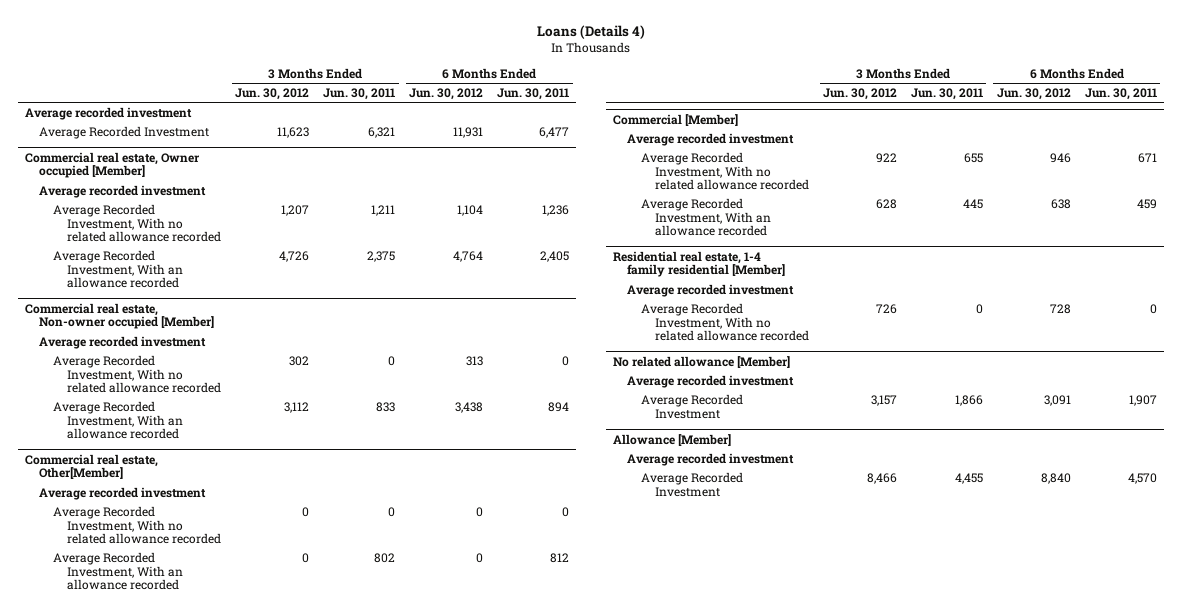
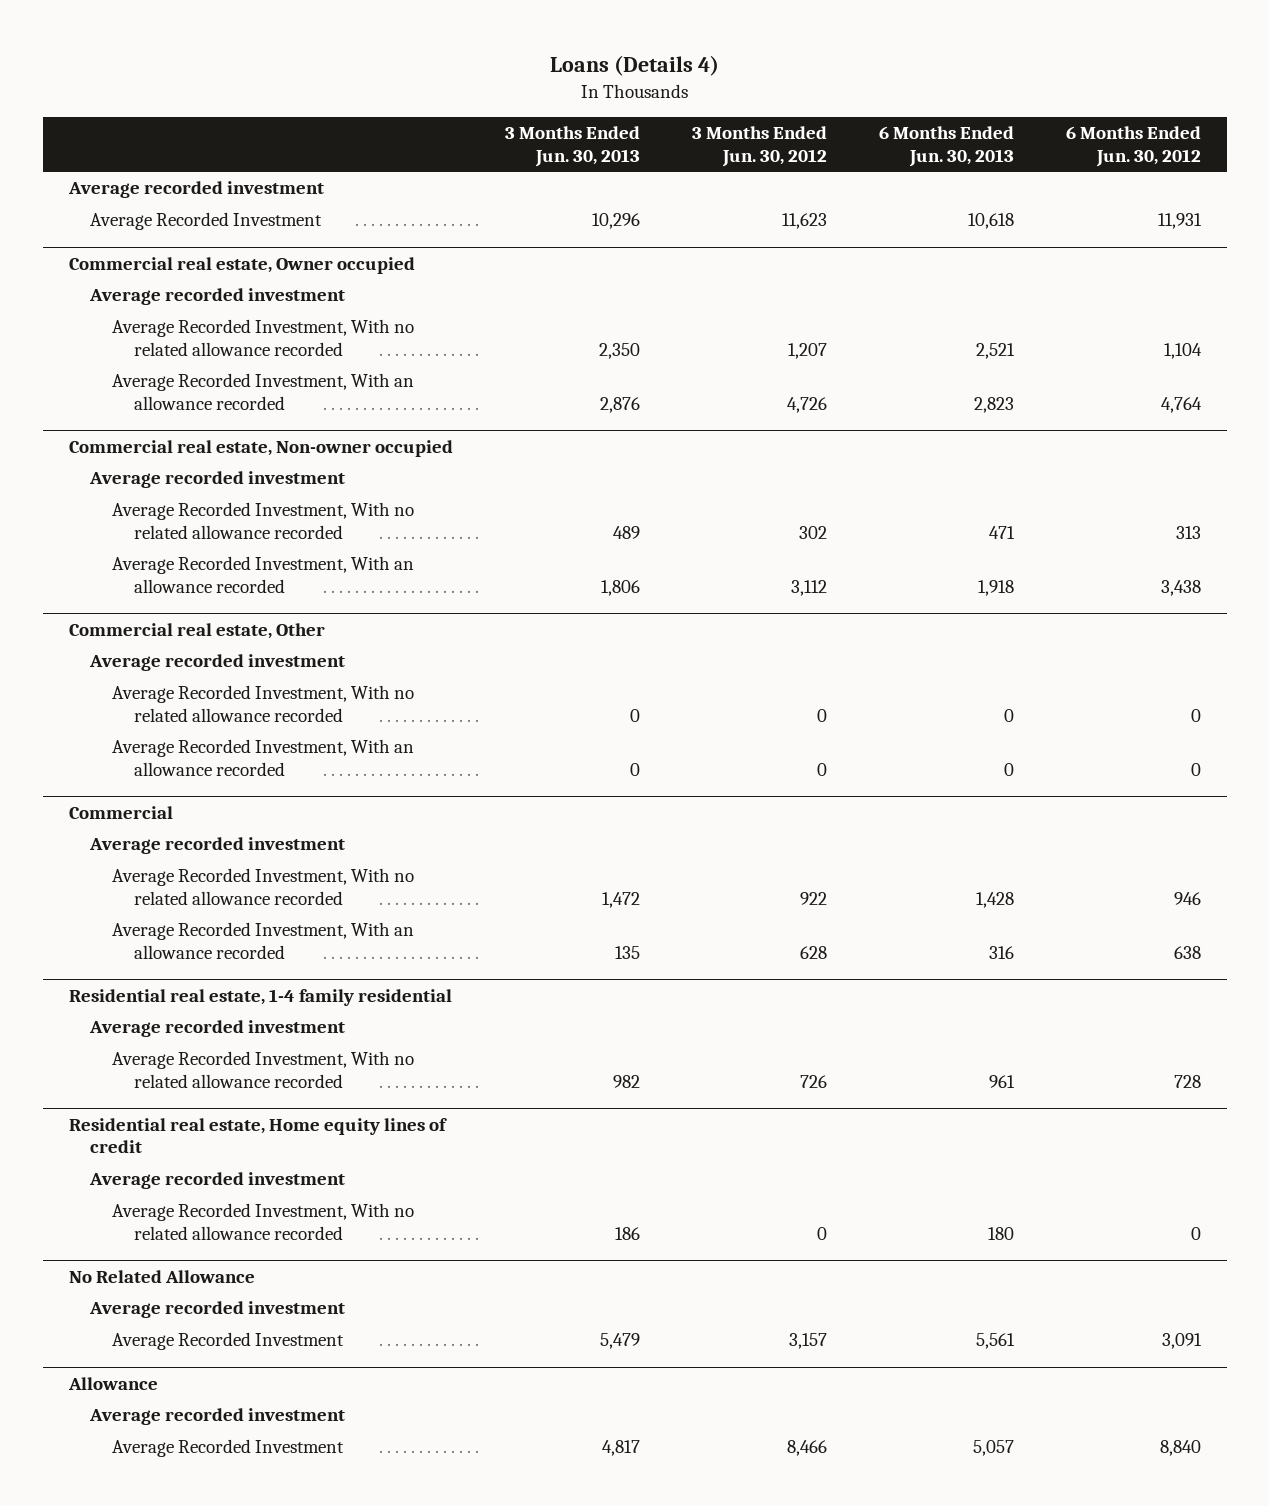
- | 3 Months Ended Jun. 30, 2012 | 3 Months Ended Jun. 30, 2011 | 6 Months Ended Jun. 30, 2012 | 6 Months Ended Jun. 30, 2011
+ | 3 Months Ended Jun. 30, 2013 | 3 Months Ended Jun. 30, 2012 | 6 Months Ended Jun. 30, 2013 | 6 Months Ended Jun. 30, 2012
- Commercial real estate, Owner occupied [Member]
+ Commercial real estate, Owner occupied
- Commercial real estate, Non-owner occupied [Member]
+ Commercial real estate, Non-owner occupied
- Commercial real estate, Other[Member]
+ Commercial real estate, Other
- Commercial [Member]
+ Commercial
- Residential real estate, 1-4 family residential [Member]
+ Residential real estate, 1-4 family residential
- No related allowance [Member]
+ Residential real estate, Home equity lines of credit
+ Average Recorded Investment, With no related allowance recorded | 186 | 0 | 180 | 0
+ No Related Allowance
+ Average recorded investment
- Allowance [Member]
+ Allowance

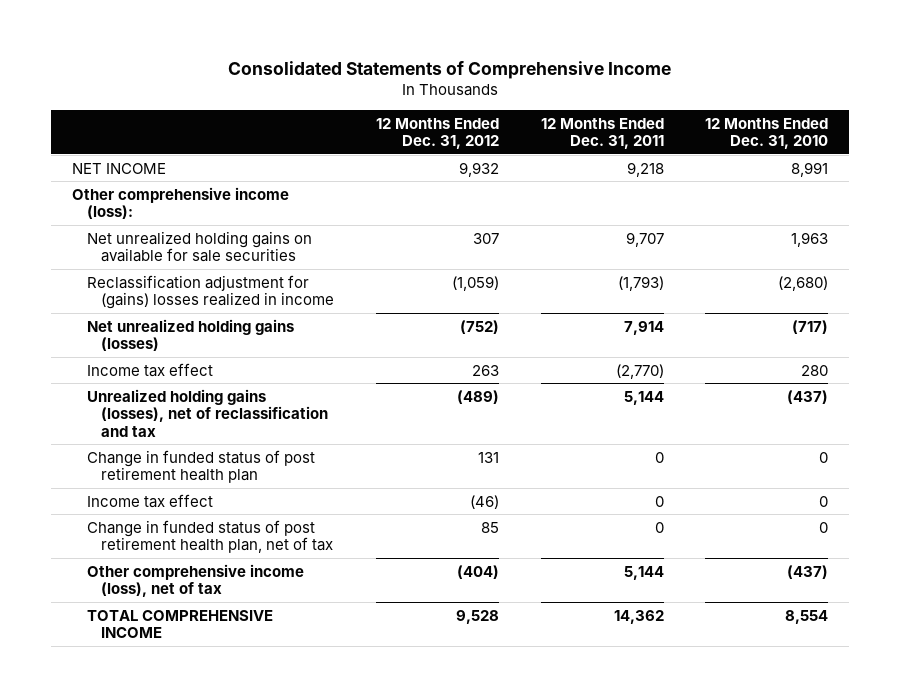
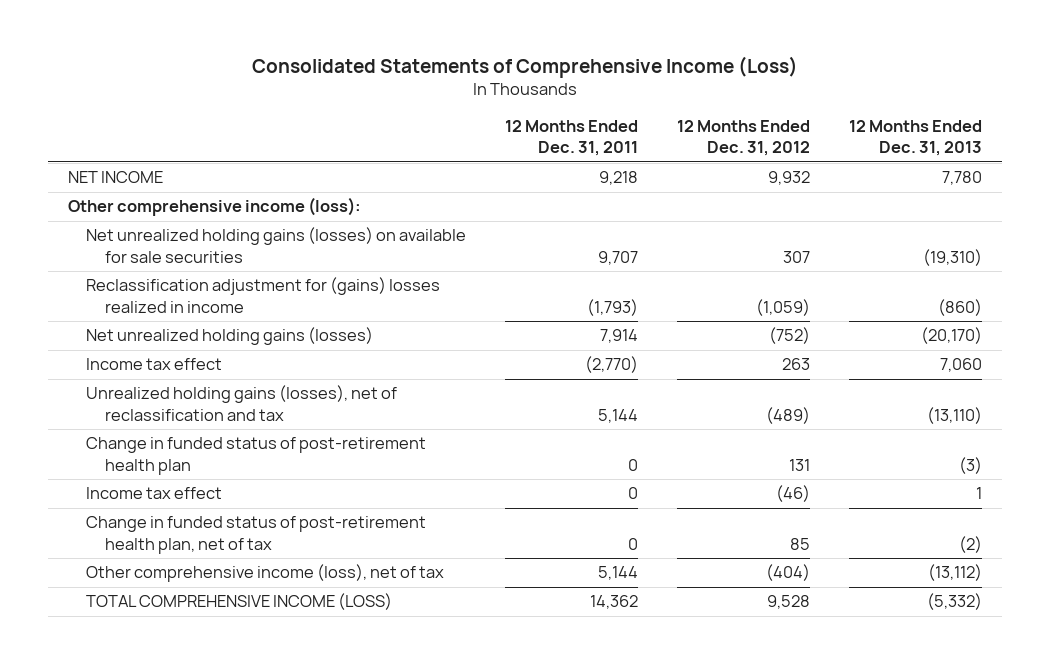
- Consolidated Statements of Comprehensive Income
+ Consolidated Statements of Comprehensive Income (Loss)
- | 12 Months Ended Dec. 31, 2012 | 12 Months Ended Dec. 31, 2011 | 12 Months Ended Dec. 31, 2010
+ | 12 Months Ended Dec. 31, 2011 | 12 Months Ended Dec. 31, 2012 | 12 Months Ended Dec. 31, 2013
- Net unrealized holding gains on available for sale securities | 307 | 9,707 | 1,963
+ Net unrealized holding gains (losses) on available for sale securities | 9,707 | 307 | (19,310)
- Change in funded status of post retirement health plan | 131 | 0 | 0
+ Change in funded status of post-retirement health plan | 0 | 131 | (3)
- Change in funded status of post retirement health plan, net of tax | 85 | 0 | 0
+ Change in funded status of post-retirement health plan, net of tax | 0 | 85 | (2)
- TOTAL COMPREHENSIVE INCOME | 9,528 | 14,362 | 8,554
+ TOTAL COMPREHENSIVE INCOME (LOSS) | 14,362 | 9,528 | (5,332)

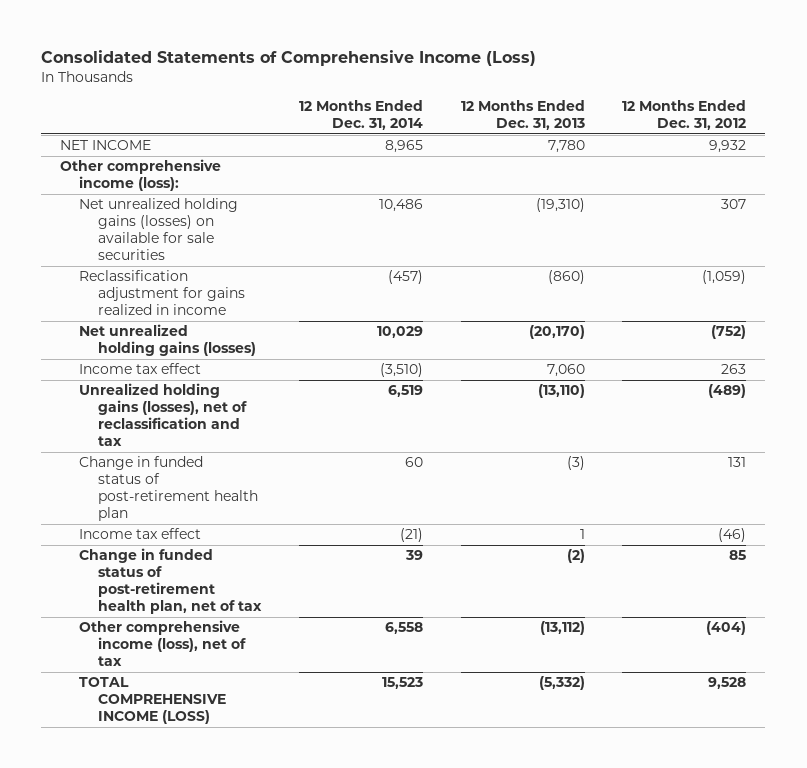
- | 12 Months Ended Dec. 31, 2011 | 12 Months Ended Dec. 31, 2012 | 12 Months Ended Dec. 31, 2013
+ | 12 Months Ended Dec. 31, 2014 | 12 Months Ended Dec. 31, 2013 | 12 Months Ended Dec. 31, 2012
- Reclassification adjustment for (gains) losses realized in income | (1,793) | (1,059) | (860)
+ Reclassification adjustment for gains realized in income | (457) | (860) | (1,059)

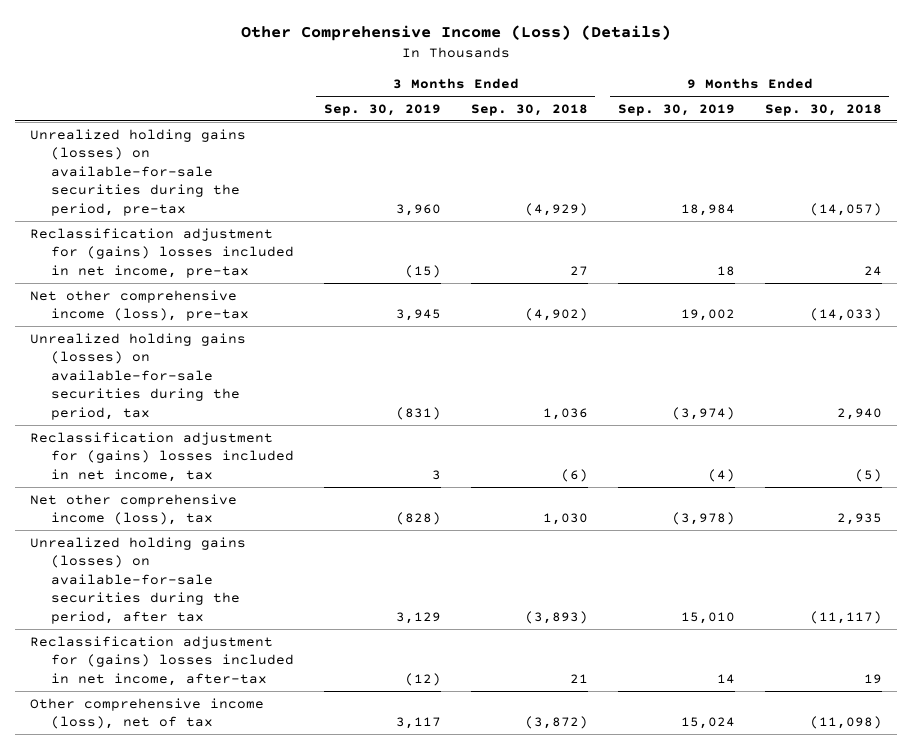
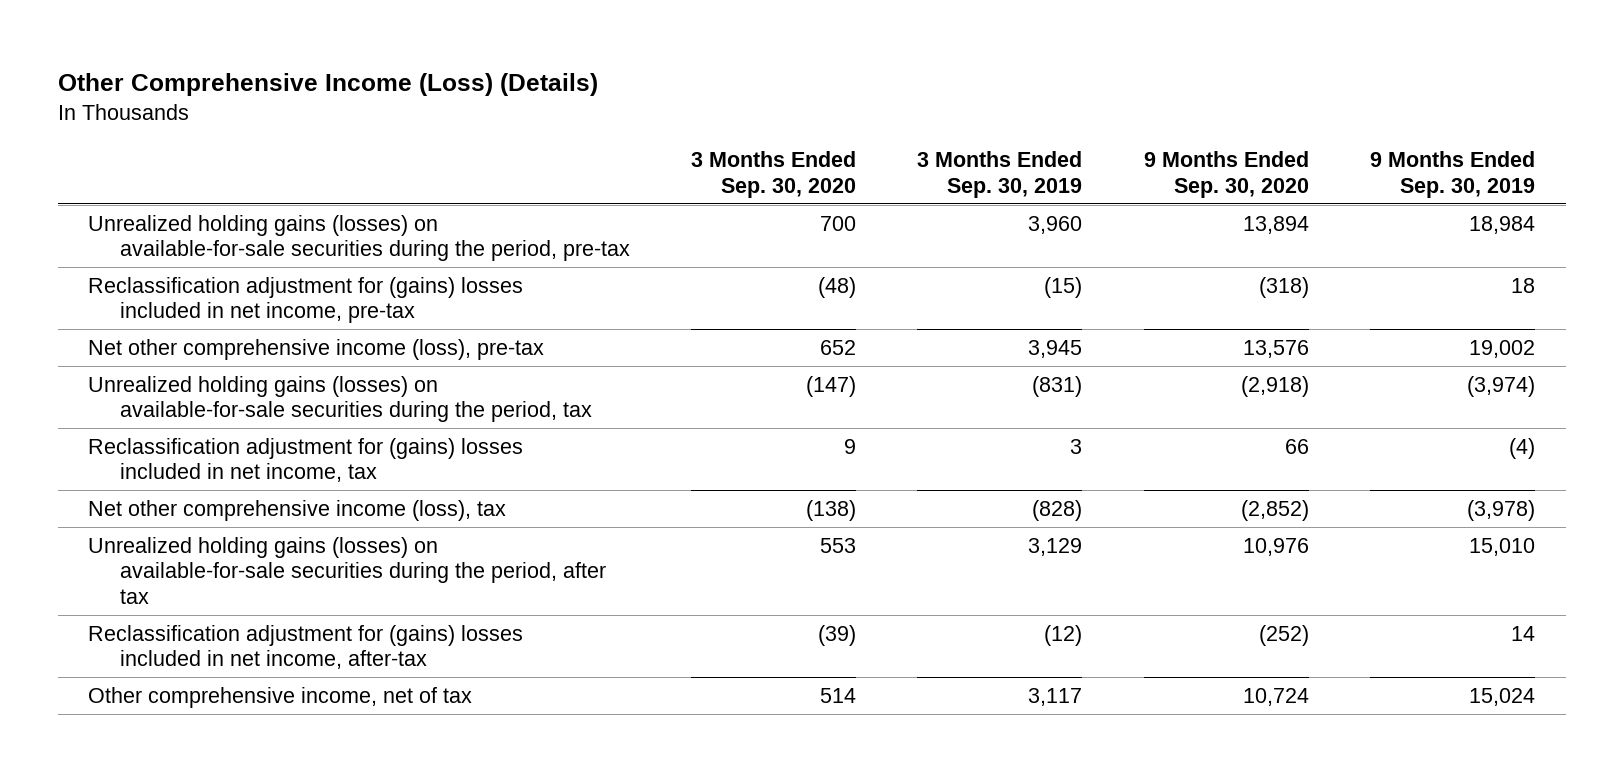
- | 3 Months Ended Sep. 30, 2019 | 3 Months Ended Sep. 30, 2018 | 9 Months Ended Sep. 30, 2019 | 9 Months Ended Sep. 30, 2018
+ | 3 Months Ended Sep. 30, 2020 | 3 Months Ended Sep. 30, 2019 | 9 Months Ended Sep. 30, 2020 | 9 Months Ended Sep. 30, 2019
- Other comprehensive income (loss), net of tax | 3,117 | (3,872) | 15,024 | (11,098)
+ Other comprehensive income, net of tax | 514 | 3,117 | 10,724 | 15,024

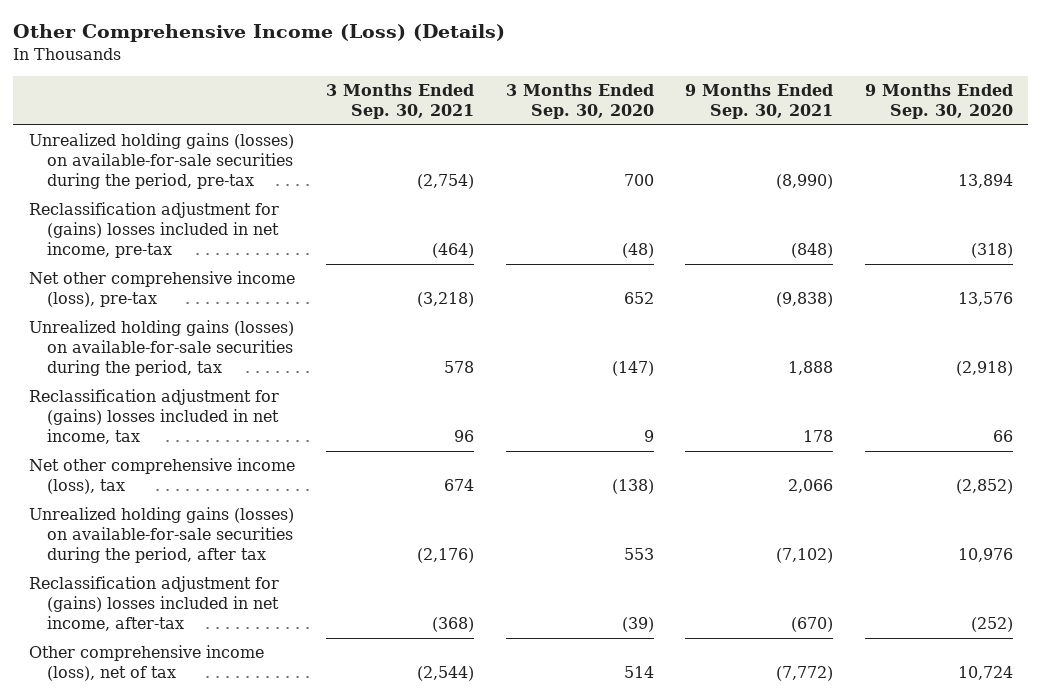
- | 3 Months Ended Sep. 30, 2020 | 3 Months Ended Sep. 30, 2019 | 9 Months Ended Sep. 30, 2020 | 9 Months Ended Sep. 30, 2019
+ | 3 Months Ended Sep. 30, 2021 | 3 Months Ended Sep. 30, 2020 | 9 Months Ended Sep. 30, 2021 | 9 Months Ended Sep. 30, 2020
- Other comprehensive income, net of tax | 514 | 3,117 | 10,724 | 15,024
+ Other comprehensive income (loss), net of tax | (2,544) | 514 | (7,772) | 10,724

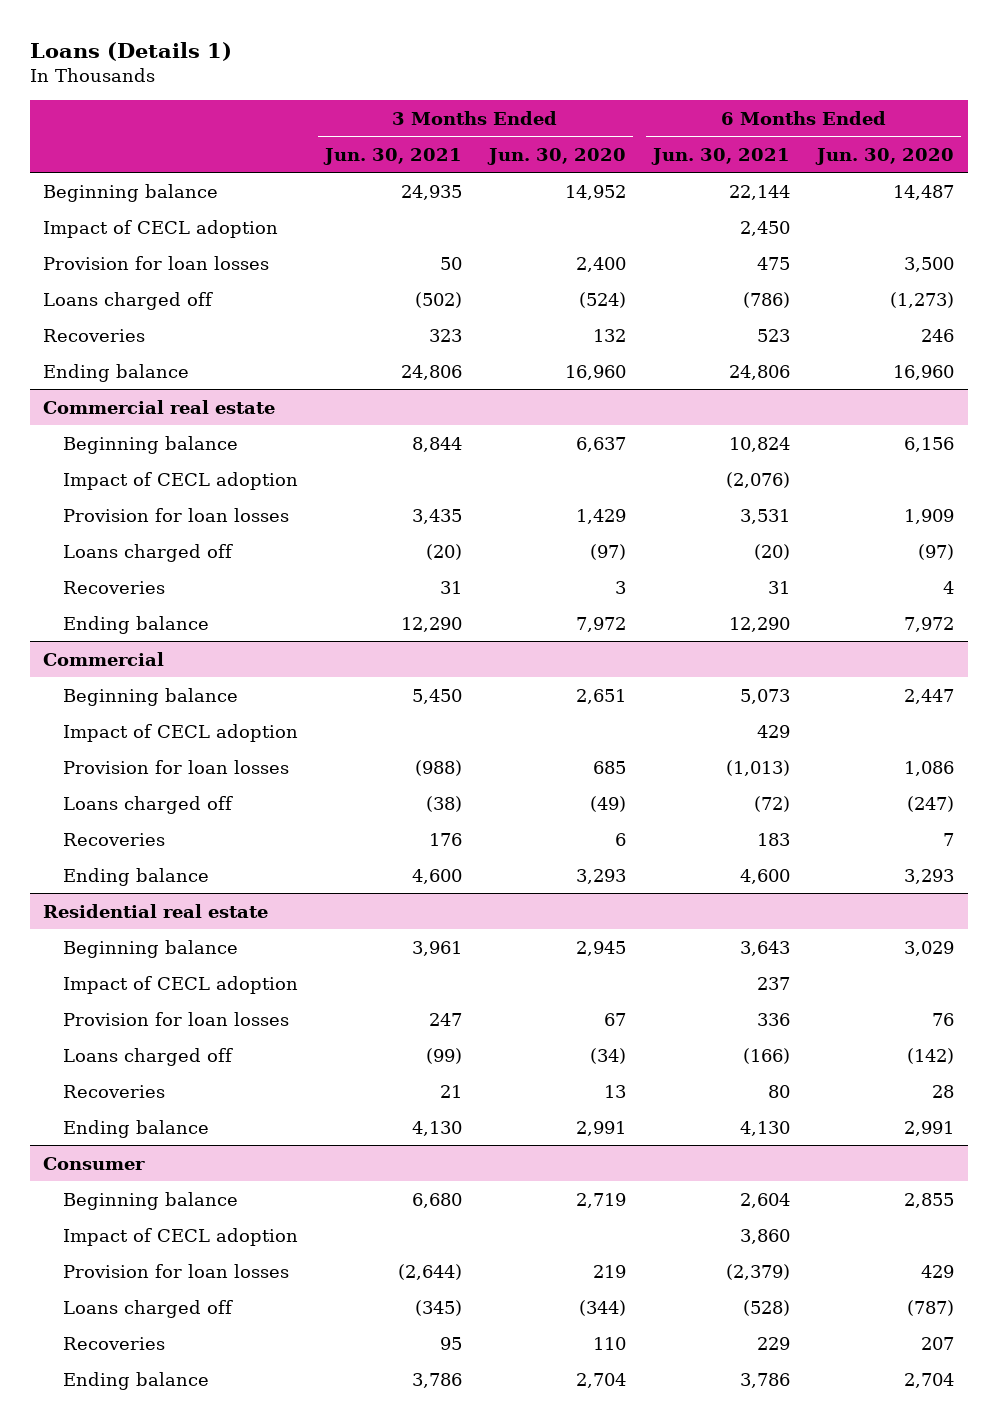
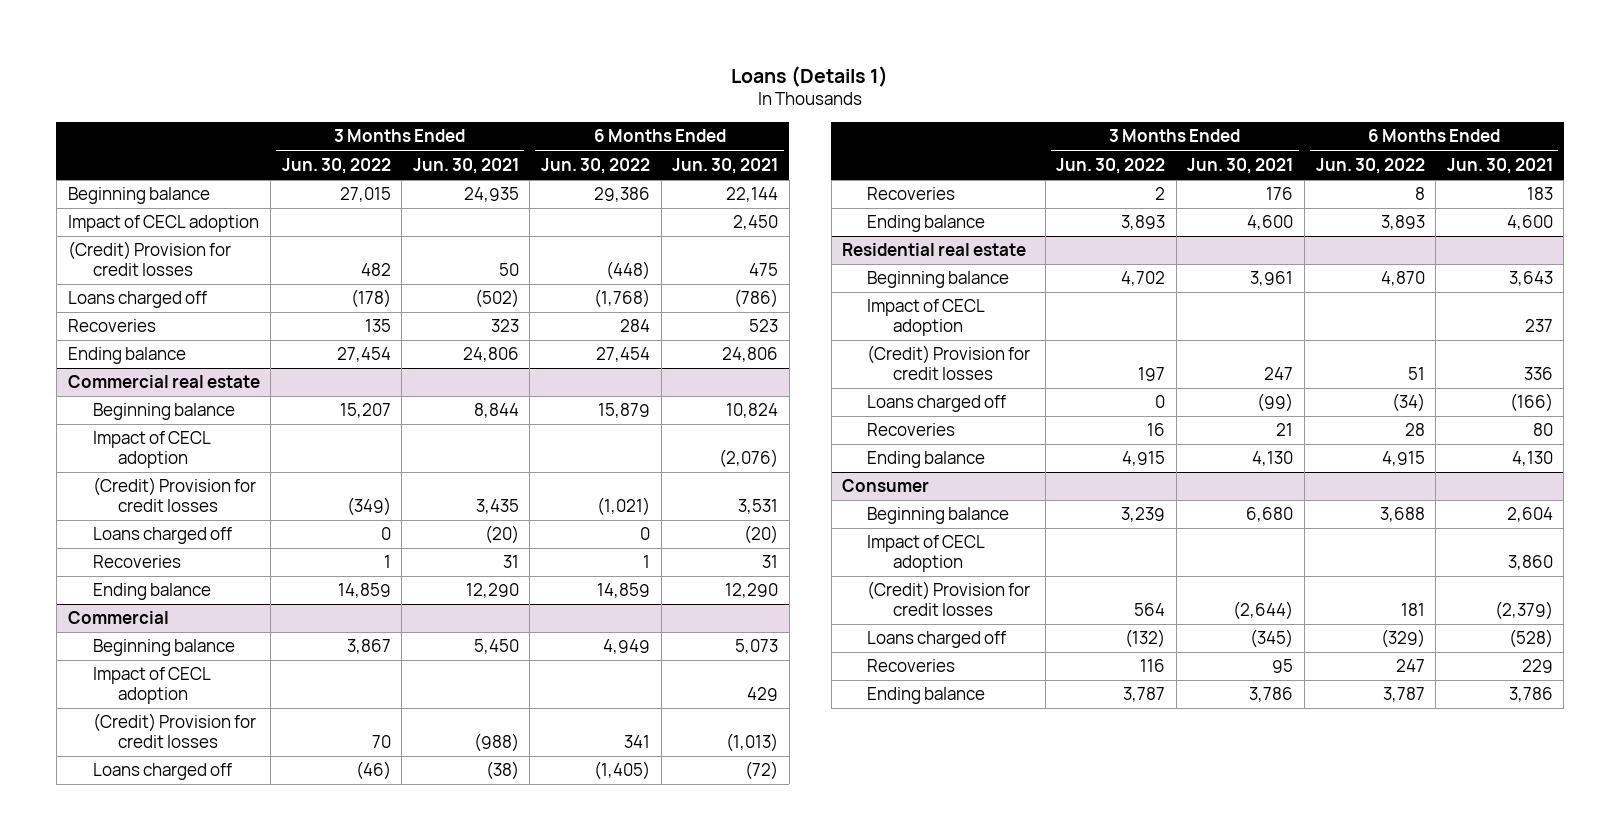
- | 3 Months Ended Jun. 30, 2021 | 3 Months Ended Jun. 30, 2020 | 6 Months Ended Jun. 30, 2021 | 6 Months Ended Jun. 30, 2020
+ | 3 Months Ended Jun. 30, 2022 | 3 Months Ended Jun. 30, 2021 | 6 Months Ended Jun. 30, 2022 | 6 Months Ended Jun. 30, 2021
- Provision for loan losses | 50 | 2,400 | 475 | 3,500
+ (Credit) Provision for credit losses | 482 | 50 | (448) | 475
@ Commercial real estate
- Provision for loan losses | 3,435 | 1,429 | 3,531 | 1,909
+ (Credit) Provision for credit losses | (349) | 3,435 | (1,021) | 3,531
@ Commercial
- Provision for loan losses | (988) | 685 | (1,013) | 1,086
+ (Credit) Provision for credit losses | 70 | (988) | 341 | (1,013)
@ Residential real estate
- Provision for loan losses | 247 | 67 | 336 | 76
+ (Credit) Provision for credit losses | 197 | 247 | 51 | 336
@ Consumer
- Provision for loan losses | (2,644) | 219 | (2,379) | 429
+ (Credit) Provision for credit losses | 564 | (2,644) | 181 | (2,379)

